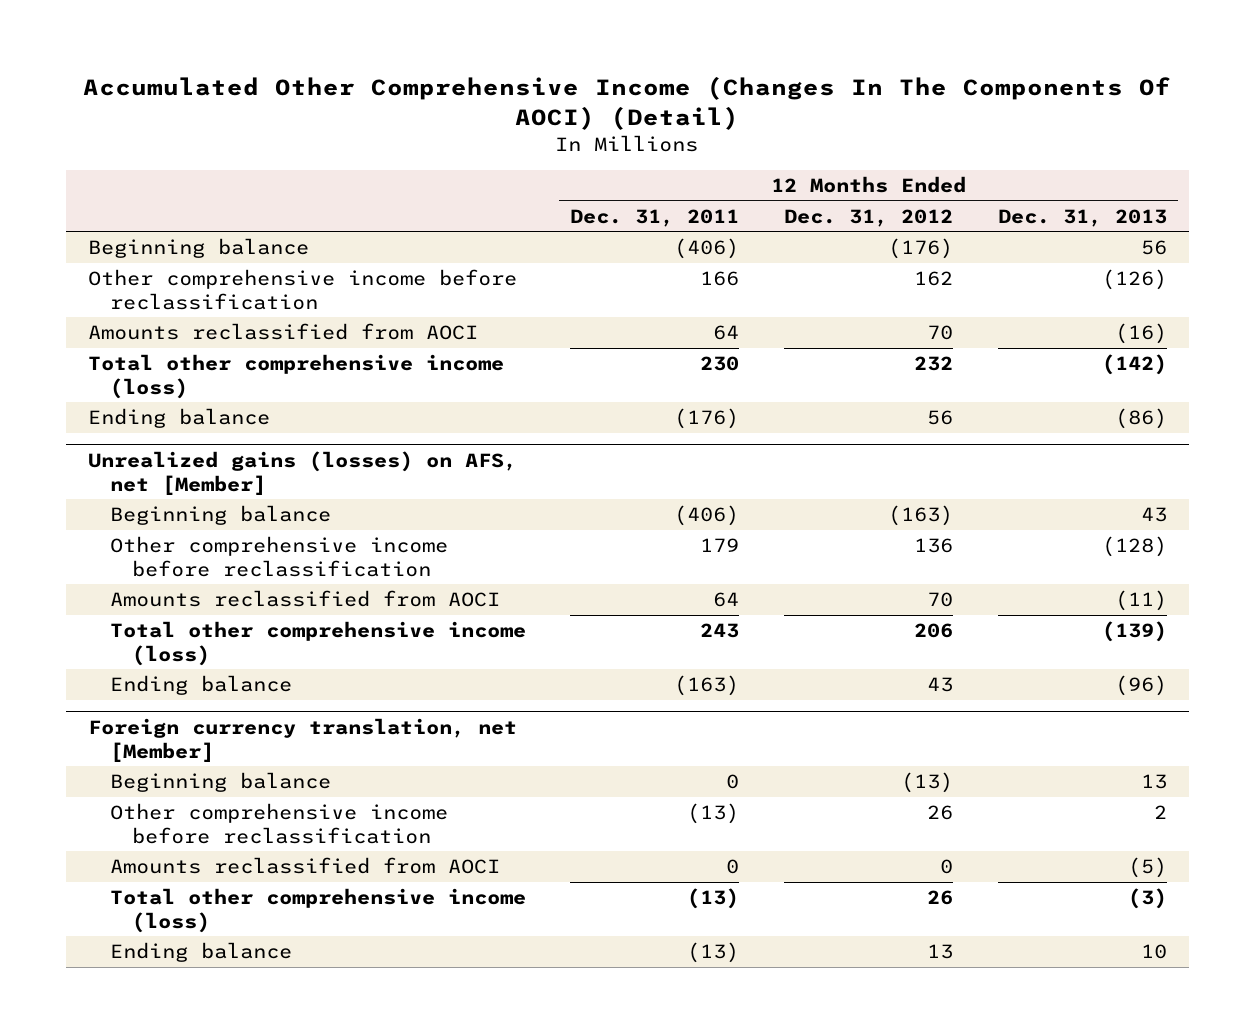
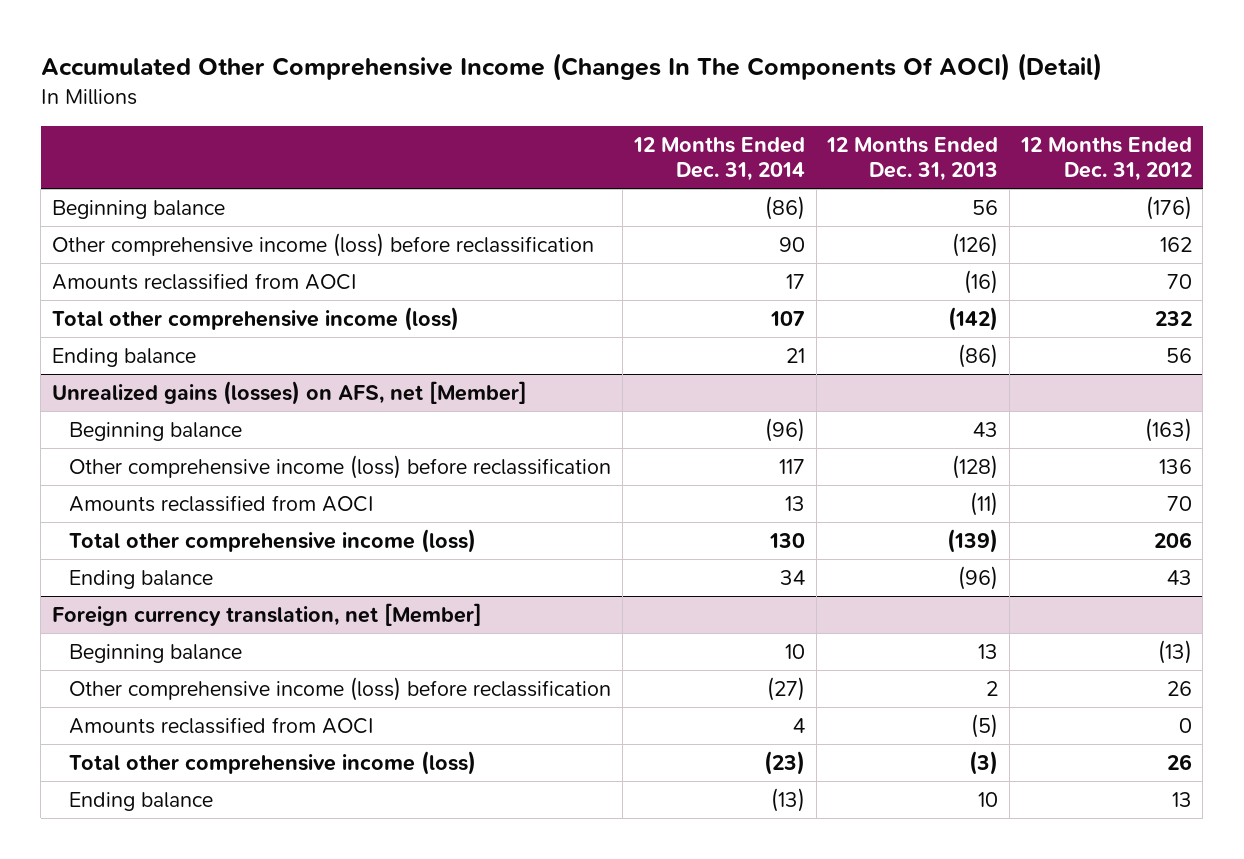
- | 12 Months Ended Dec. 31, 2011 | 12 Months Ended Dec. 31, 2012 | 12 Months Ended Dec. 31, 2013
+ | 12 Months Ended Dec. 31, 2014 | 12 Months Ended Dec. 31, 2013 | 12 Months Ended Dec. 31, 2012
- Other comprehensive income before reclassification | 166 | 162 | (126)
+ Other comprehensive income (loss) before reclassification | 90 | (126) | 162
@ Unrealized gains (losses) on AFS, net [Member]
- Other comprehensive income before reclassification | 179 | 136 | (128)
+ Other comprehensive income (loss) before reclassification | 117 | (128) | 136
@ Foreign currency translation, net [Member]
- Other comprehensive income before reclassification | (13) | 26 | 2
+ Other comprehensive income (loss) before reclassification | (27) | 2 | 26

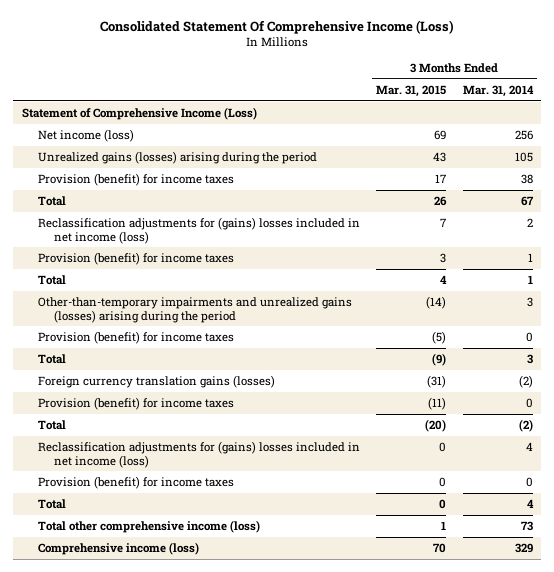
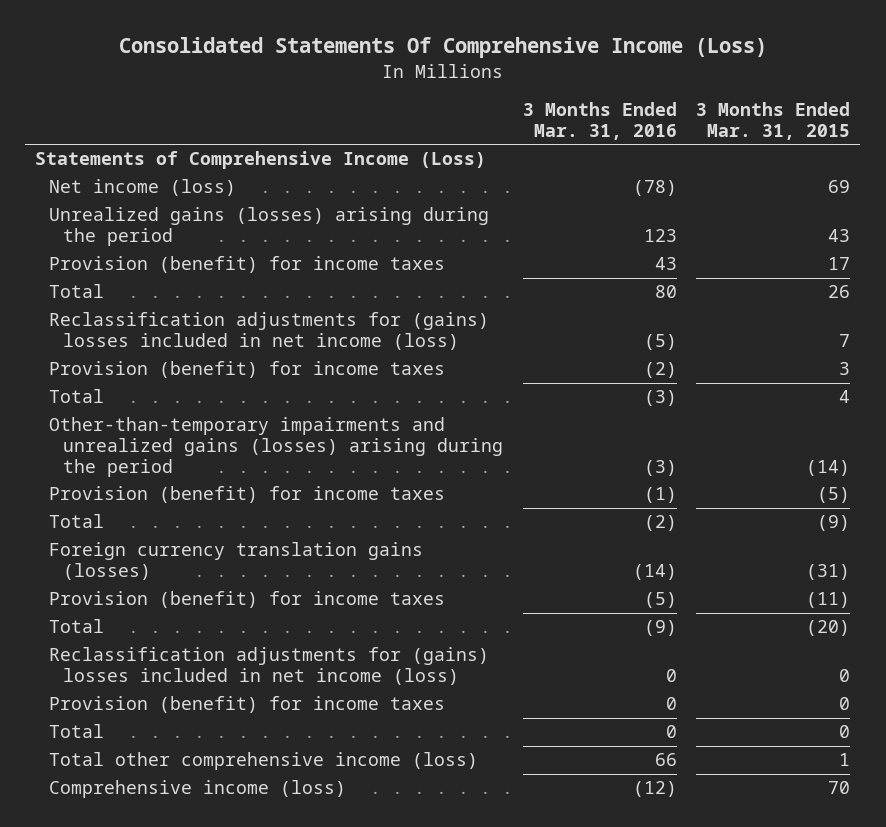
- Consolidated Statement Of Comprehensive Income (Loss)
+ Consolidated Statements Of Comprehensive Income (Loss)
- | 3 Months Ended Mar. 31, 2015 | 3 Months Ended Mar. 31, 2014
+ | 3 Months Ended Mar. 31, 2016 | 3 Months Ended Mar. 31, 2015
- Statement of Comprehensive Income (Loss)
+ Statements of Comprehensive Income (Loss)

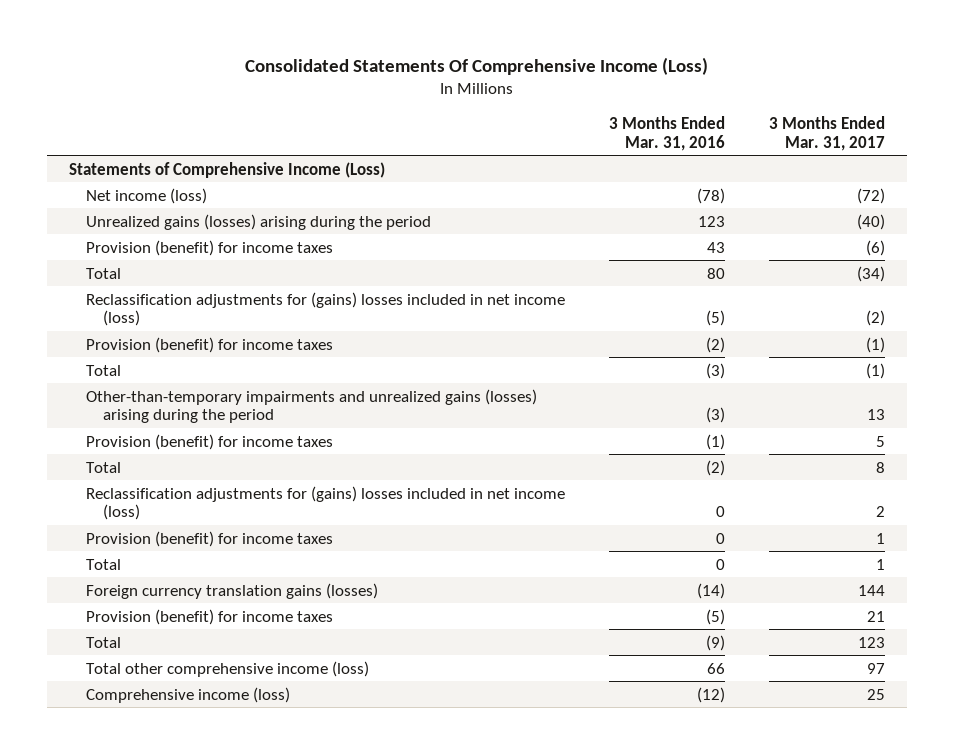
- | 3 Months Ended Mar. 31, 2016 | 3 Months Ended Mar. 31, 2015
+ | 3 Months Ended Mar. 31, 2016 | 3 Months Ended Mar. 31, 2017
moved down: Foreign currency translation gains (losses) | (14) | 144
moved down: Provision (benefit) for income taxes | (5) | 21
moved down: Total | (9) | 123

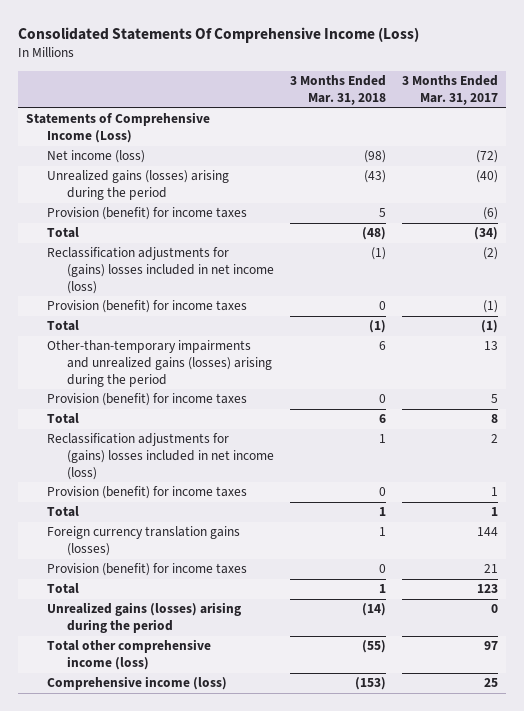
- | 3 Months Ended Mar. 31, 2016 | 3 Months Ended Mar. 31, 2017
+ | 3 Months Ended Mar. 31, 2018 | 3 Months Ended Mar. 31, 2017
+ Unrealized gains (losses) arising during the period | (14) | 0

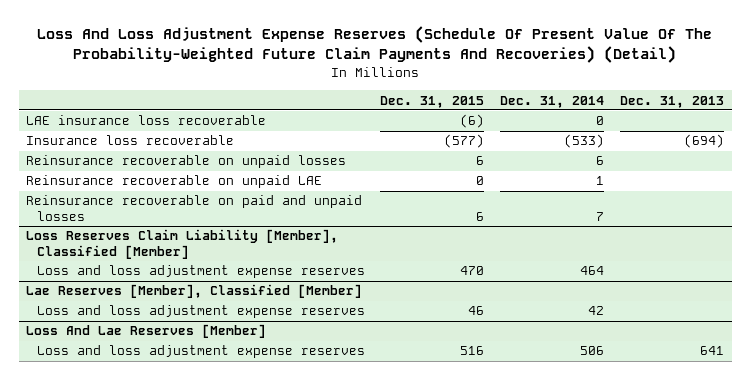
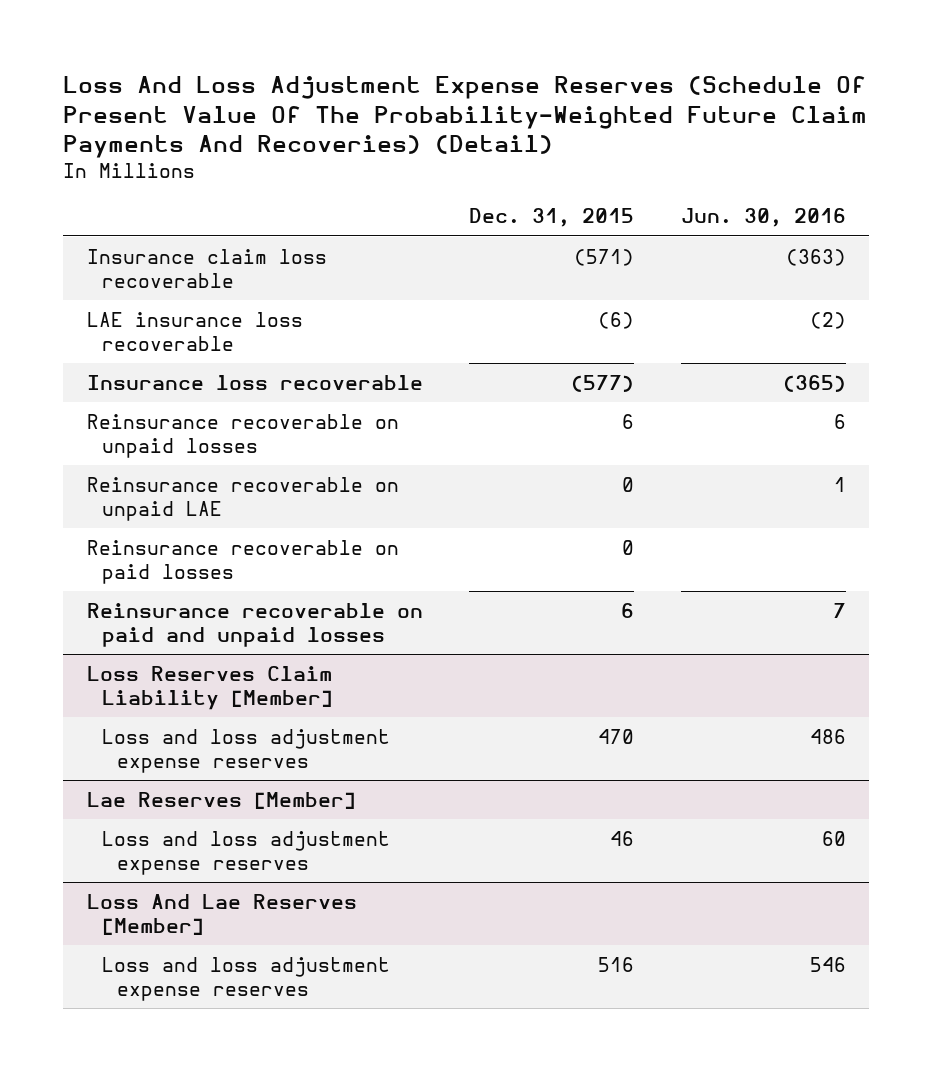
- | Dec. 31, 2015 | Dec. 31, 2014 | Dec. 31, 2013
+ | Dec. 31, 2015 | Jun. 30, 2016
+ Insurance claim loss recoverable | (571) | (363)
+ Reinsurance recoverable on paid losses | 0 |
- Loss Reserves Claim Liability [Member], Classified [Member]
+ Loss Reserves Claim Liability [Member]
- Lae Reserves [Member], Classified [Member]
+ Lae Reserves [Member]

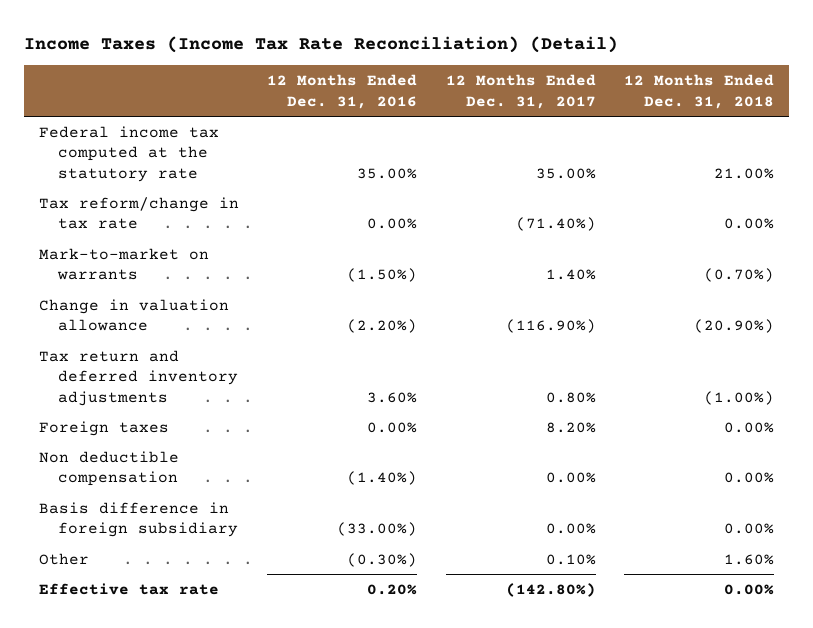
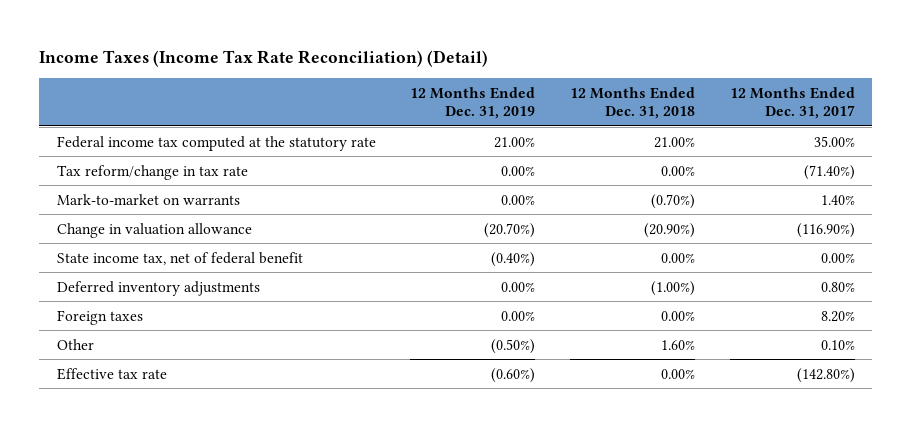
- | 12 Months Ended Dec. 31, 2016 | 12 Months Ended Dec. 31, 2017 | 12 Months Ended Dec. 31, 2018
+ | 12 Months Ended Dec. 31, 2019 | 12 Months Ended Dec. 31, 2018 | 12 Months Ended Dec. 31, 2017
- Tax return and deferred inventory adjustments | 3.60% | 0.80% | (1.00%)
+ State income tax, net of federal benefit | (0.40%) | 0.00% | 0.00%
+ Deferred inventory adjustments | 0.00% | (1.00%) | 0.80%
- Non deductible compensation | (1.40%) | 0.00% | 0.00%
- Basis difference in foreign subsidiary | (33.00%) | 0.00% | 0.00%

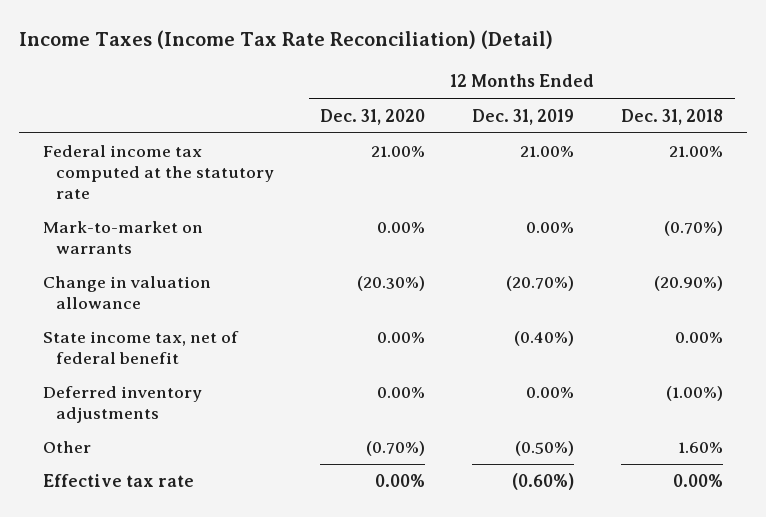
- | 12 Months Ended Dec. 31, 2019 | 12 Months Ended Dec. 31, 2018 | 12 Months Ended Dec. 31, 2017
+ | 12 Months Ended Dec. 31, 2020 | 12 Months Ended Dec. 31, 2019 | 12 Months Ended Dec. 31, 2018
- Tax reform/change in tax rate | 0.00% | 0.00% | (71.40%)
- Foreign taxes | 0.00% | 0.00% | 8.20%

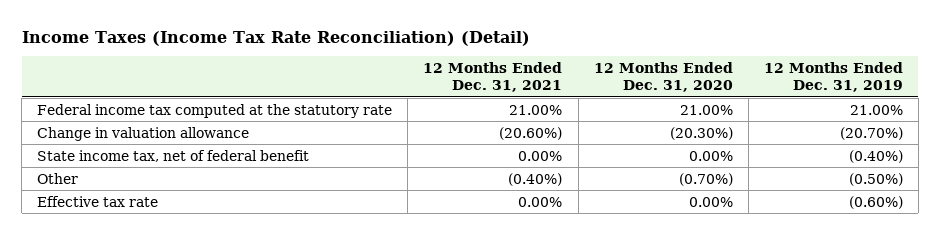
- | 12 Months Ended Dec. 31, 2020 | 12 Months Ended Dec. 31, 2019 | 12 Months Ended Dec. 31, 2018
+ | 12 Months Ended Dec. 31, 2021 | 12 Months Ended Dec. 31, 2020 | 12 Months Ended Dec. 31, 2019
- Mark-to-market on warrants | 0.00% | 0.00% | (0.70%)
- Deferred inventory adjustments | 0.00% | 0.00% | (1.00%)

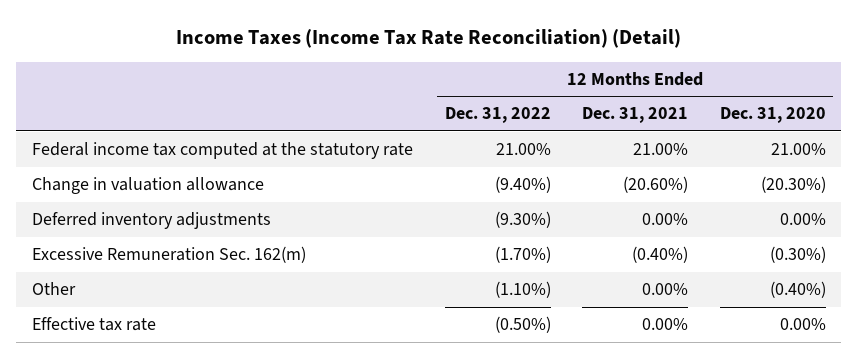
- | 12 Months Ended Dec. 31, 2021 | 12 Months Ended Dec. 31, 2020 | 12 Months Ended Dec. 31, 2019
+ | 12 Months Ended Dec. 31, 2022 | 12 Months Ended Dec. 31, 2021 | 12 Months Ended Dec. 31, 2020
- State income tax, net of federal benefit | 0.00% | 0.00% | (0.40%)
- Other | (0.40%) | (0.70%) | (0.50%)
+ Deferred inventory adjustments | (9.30%) | 0.00% | 0.00%
+ Excessive Remuneration Sec. 162(m) | (1.70%) | (0.40%) | (0.30%)
+ Other | (1.10%) | 0.00% | (0.40%)

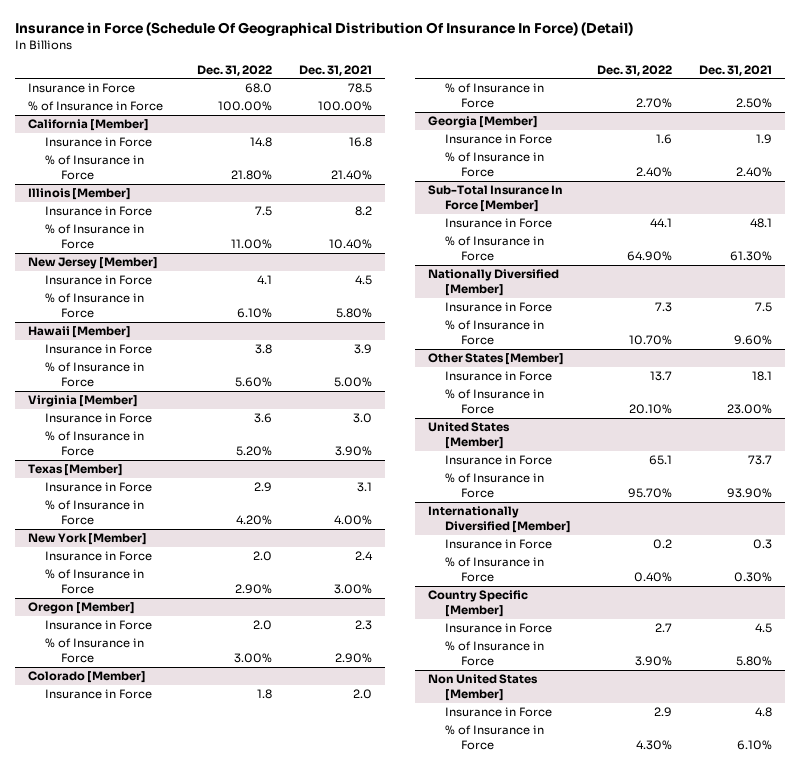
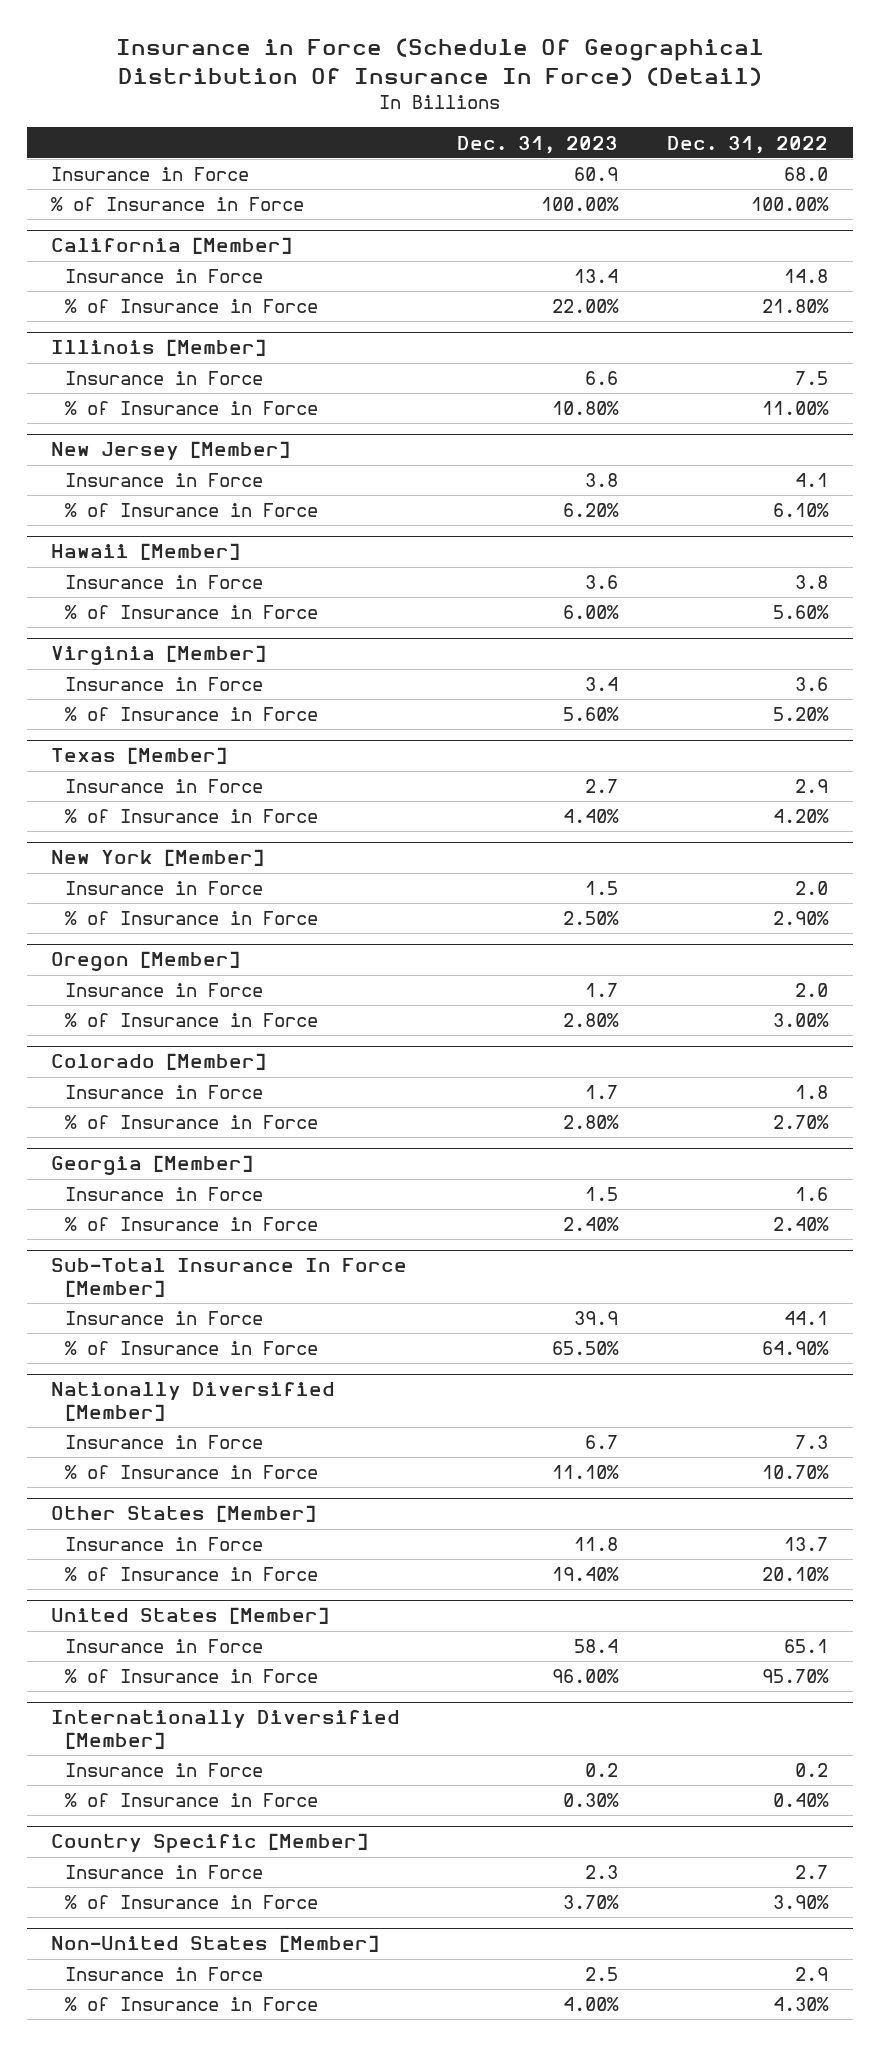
- | Dec. 31, 2022 | Dec. 31, 2021
+ | Dec. 31, 2023 | Dec. 31, 2022
- Non United States [Member]
+ Non-United States [Member]

